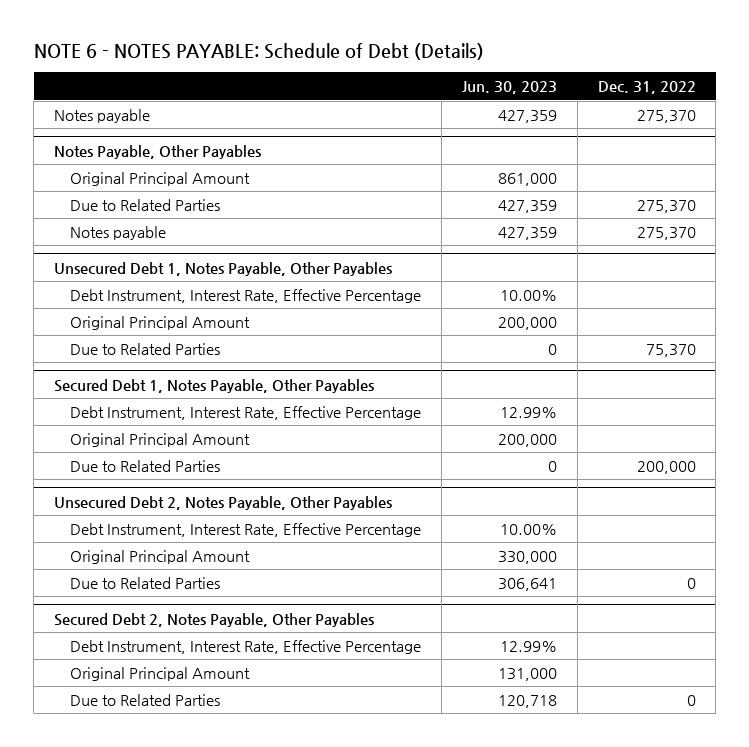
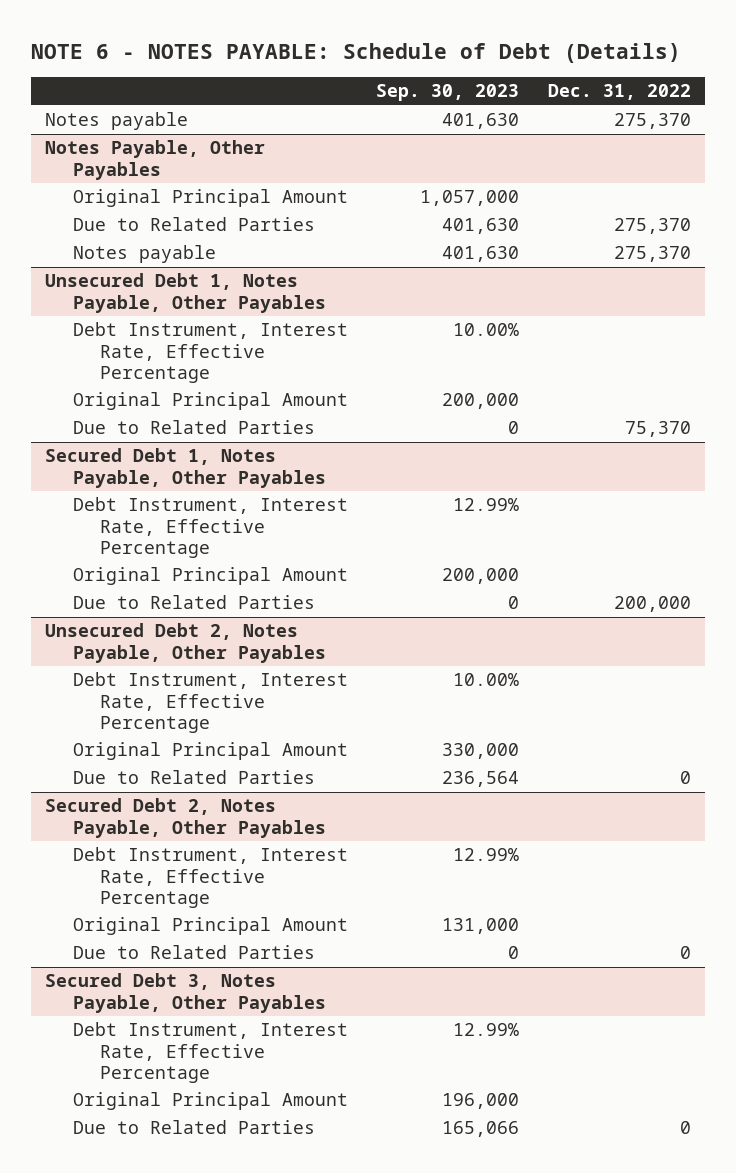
- | Jun. 30, 2023 | Dec. 31, 2022
+ | Sep. 30, 2023 | Dec. 31, 2022
+ Secured Debt 3, Notes Payable, Other Payables
+ Debt Instrument, Interest Rate, Effective Percentage | 12.99% |
+ Original Principal Amount | 196,000 |
+ Due to Related Parties | 165,066 | 0

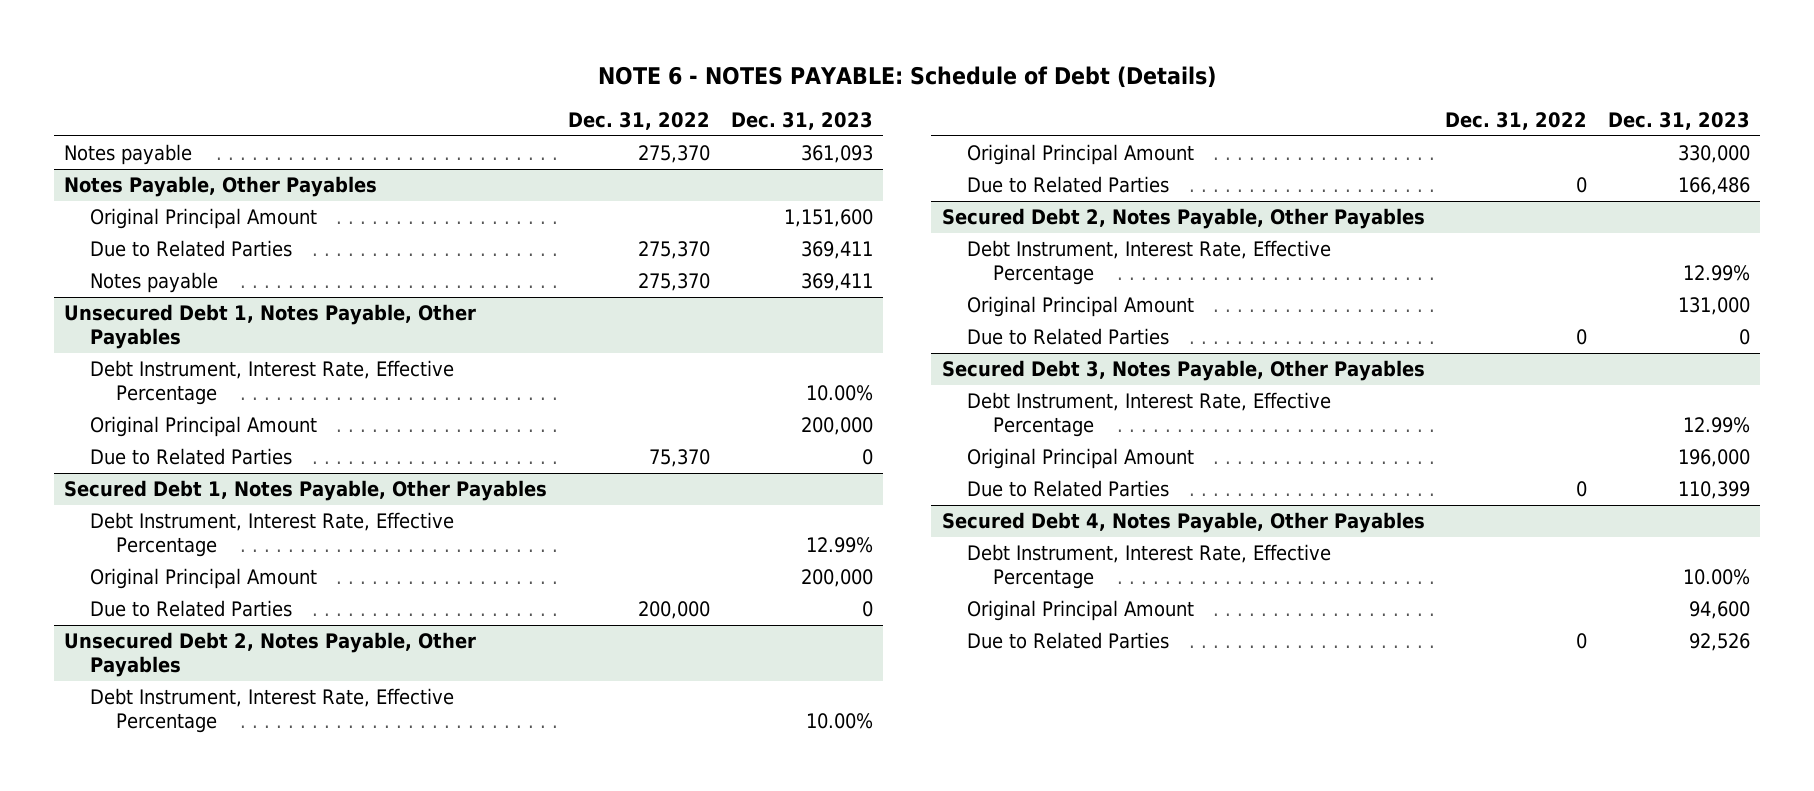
- | Sep. 30, 2023 | Dec. 31, 2022
+ | Dec. 31, 2022 | Dec. 31, 2023
+ Secured Debt 4, Notes Payable, Other Payables
+ Debt Instrument, Interest Rate, Effective Percentage | | 10.00%
+ Original Principal Amount | | 94,600
+ Due to Related Parties | 0 | 92,526

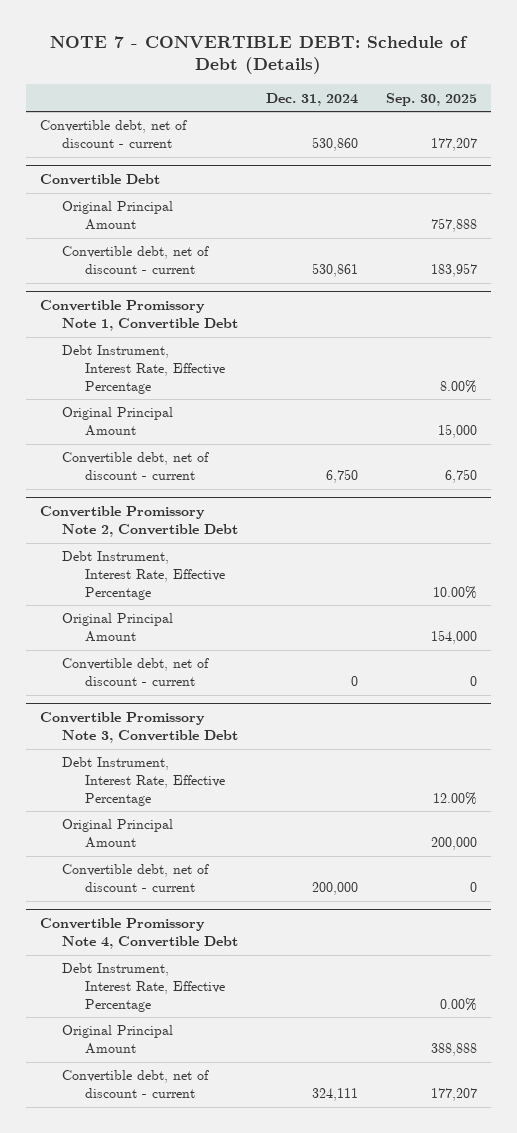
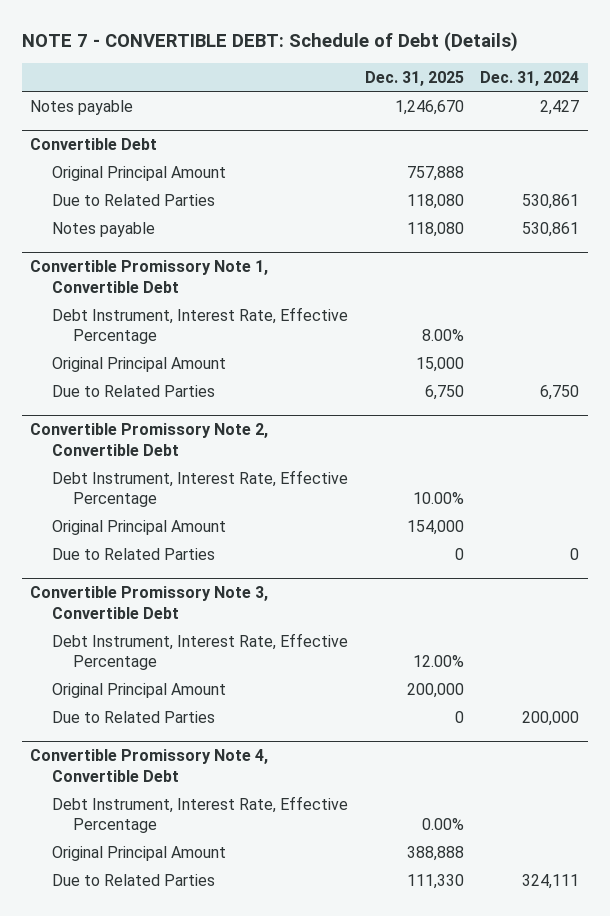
- | Dec. 31, 2024 | Sep. 30, 2025
+ | Dec. 31, 2025 | Dec. 31, 2024
- Convertible debt, net of discount - current | 530,860 | 177,207
+ Notes payable | 1,246,670 | 2,427
@ Convertible Debt
- Convertible debt, net of discount - current | 530,861 | 183,957
+ Due to Related Parties | 118,080 | 530,861
+ Notes payable | 118,080 | 530,861
@ Convertible Promissory Note 1, Convertible Debt
- Convertible debt, net of discount - current | 6,750 | 6,750
+ Due to Related Parties | 6,750 | 6,750
@ Convertible Promissory Note 2, Convertible Debt
- Convertible debt, net of discount - current | 0 | 0
+ Due to Related Parties | 0 | 0
@ Convertible Promissory Note 3, Convertible Debt
- Convertible debt, net of discount - current | 200,000 | 0
+ Due to Related Parties | 0 | 200,000
@ Convertible Promissory Note 4, Convertible Debt
- Convertible debt, net of discount - current | 324,111 | 177,207
+ Due to Related Parties | 111,330 | 324,111

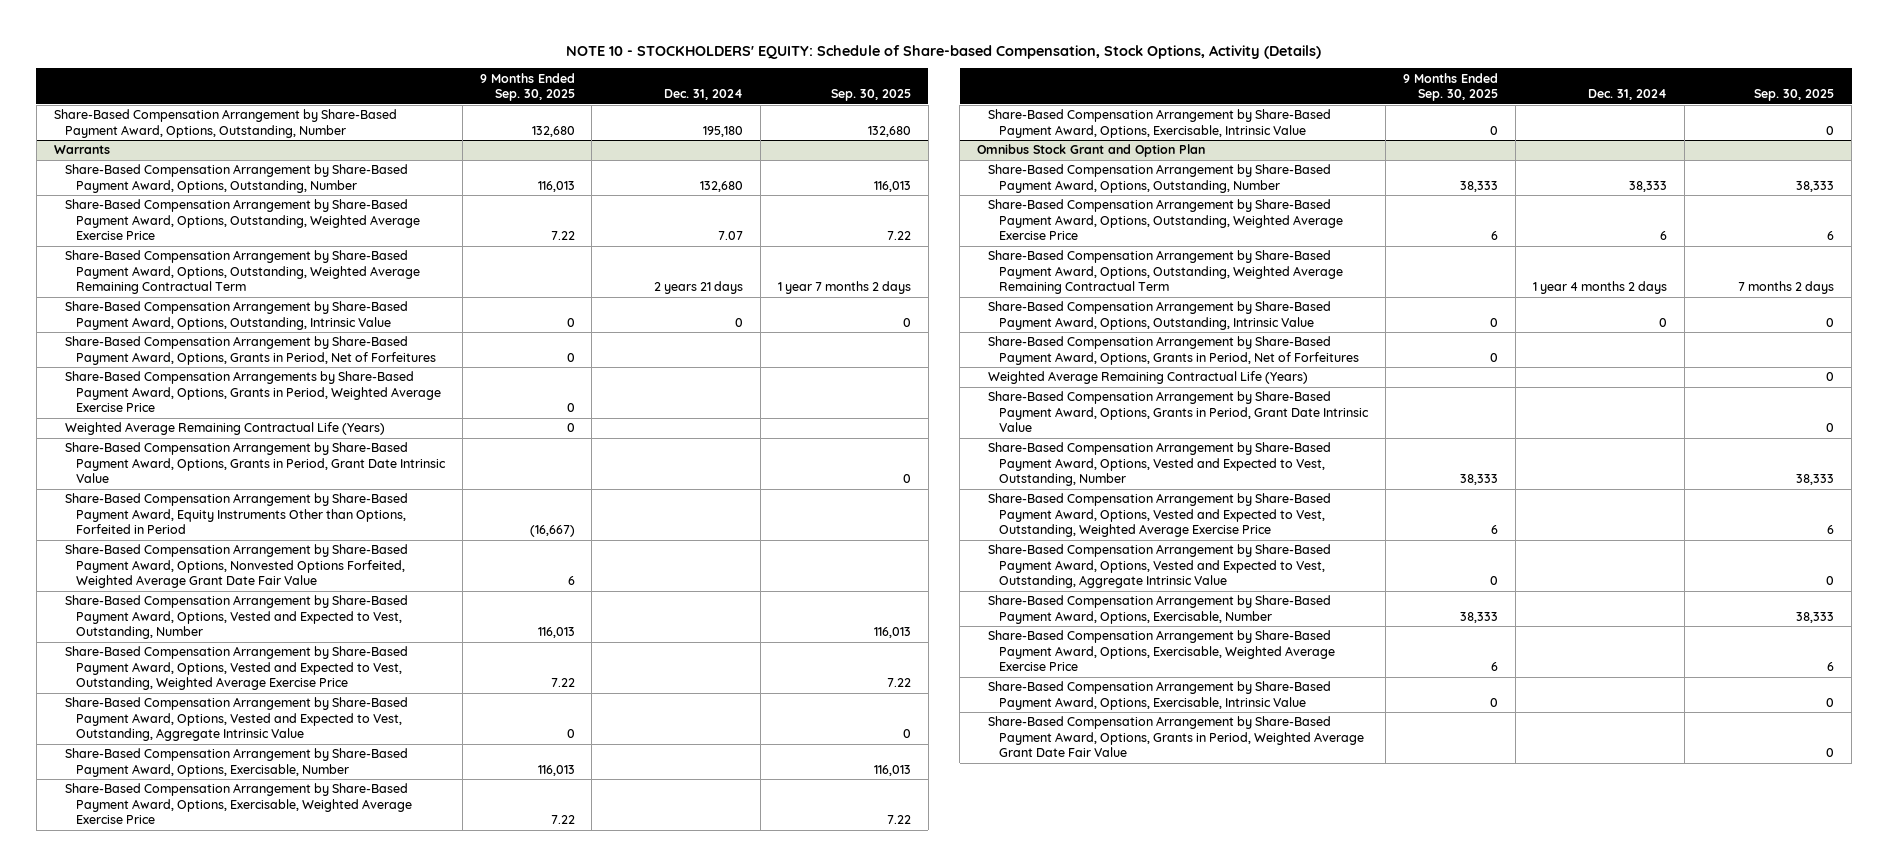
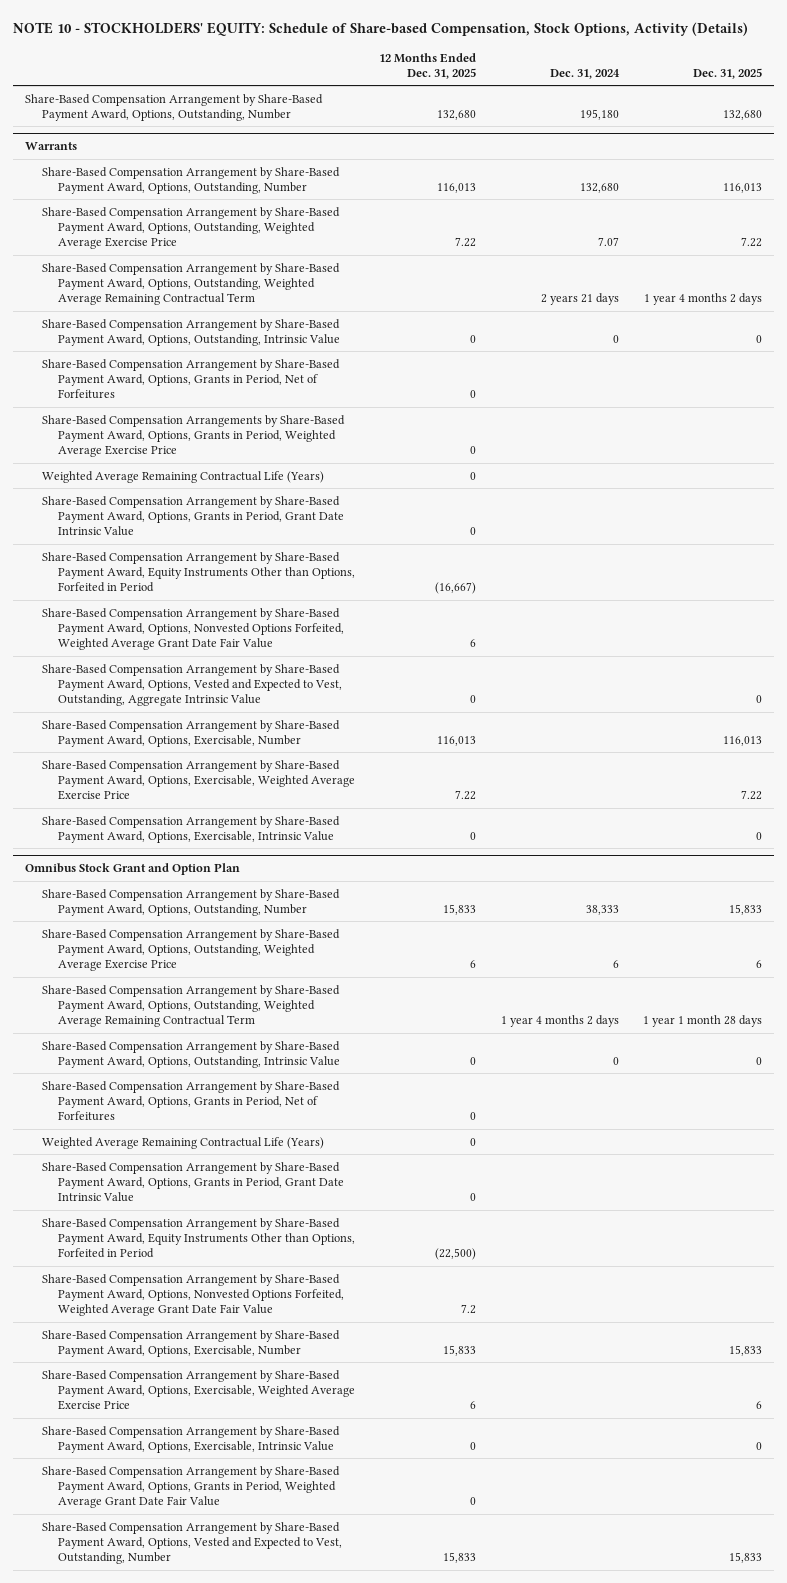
- | 9 Months Ended Sep. 30, 2025 | Dec. 31, 2024 | Sep. 30, 2025
+ | 12 Months Ended Dec. 31, 2025 | Dec. 31, 2024 | Dec. 31, 2025
@ Warrants
- Share-Based Compensation Arrangement by Share-Based Payment Award, Options, Vested and Expected to Vest, Outstanding, Number | 116,013 | | 116,013
- Share-Based Compensation Arrangement by Share-Based Payment Award, Options, Vested and Expected to Vest, Outstanding, Weighted Average Exercise Price | 7.22 | | 7.22
@ Omnibus Stock Grant and Option Plan
- Share-Based Compensation Arrangement by Share-Based Payment Award, Options, Vested and Expected to Vest, Outstanding, Weighted Average Exercise Price | 6 | | 6
- Share-Based Compensation Arrangement by Share-Based Payment Award, Options, Vested and Expected to Vest, Outstanding, Aggregate Intrinsic Value | 0 | | 0
+ Share-Based Compensation Arrangement by Share-Based Payment Award, Equity Instruments Other than Options, Forfeited in Period | (22,500) | |
+ Share-Based Compensation Arrangement by Share-Based Payment Award, Options, Nonvested Options Forfeited, Weighted Average Grant Date Fair Value | 7.2 | |
moved down: Share-Based Compensation Arrangement by Share-Based Payment Award, Options, Vested and Expected to Vest, Outstanding, Number | 15,833 | | 15,833

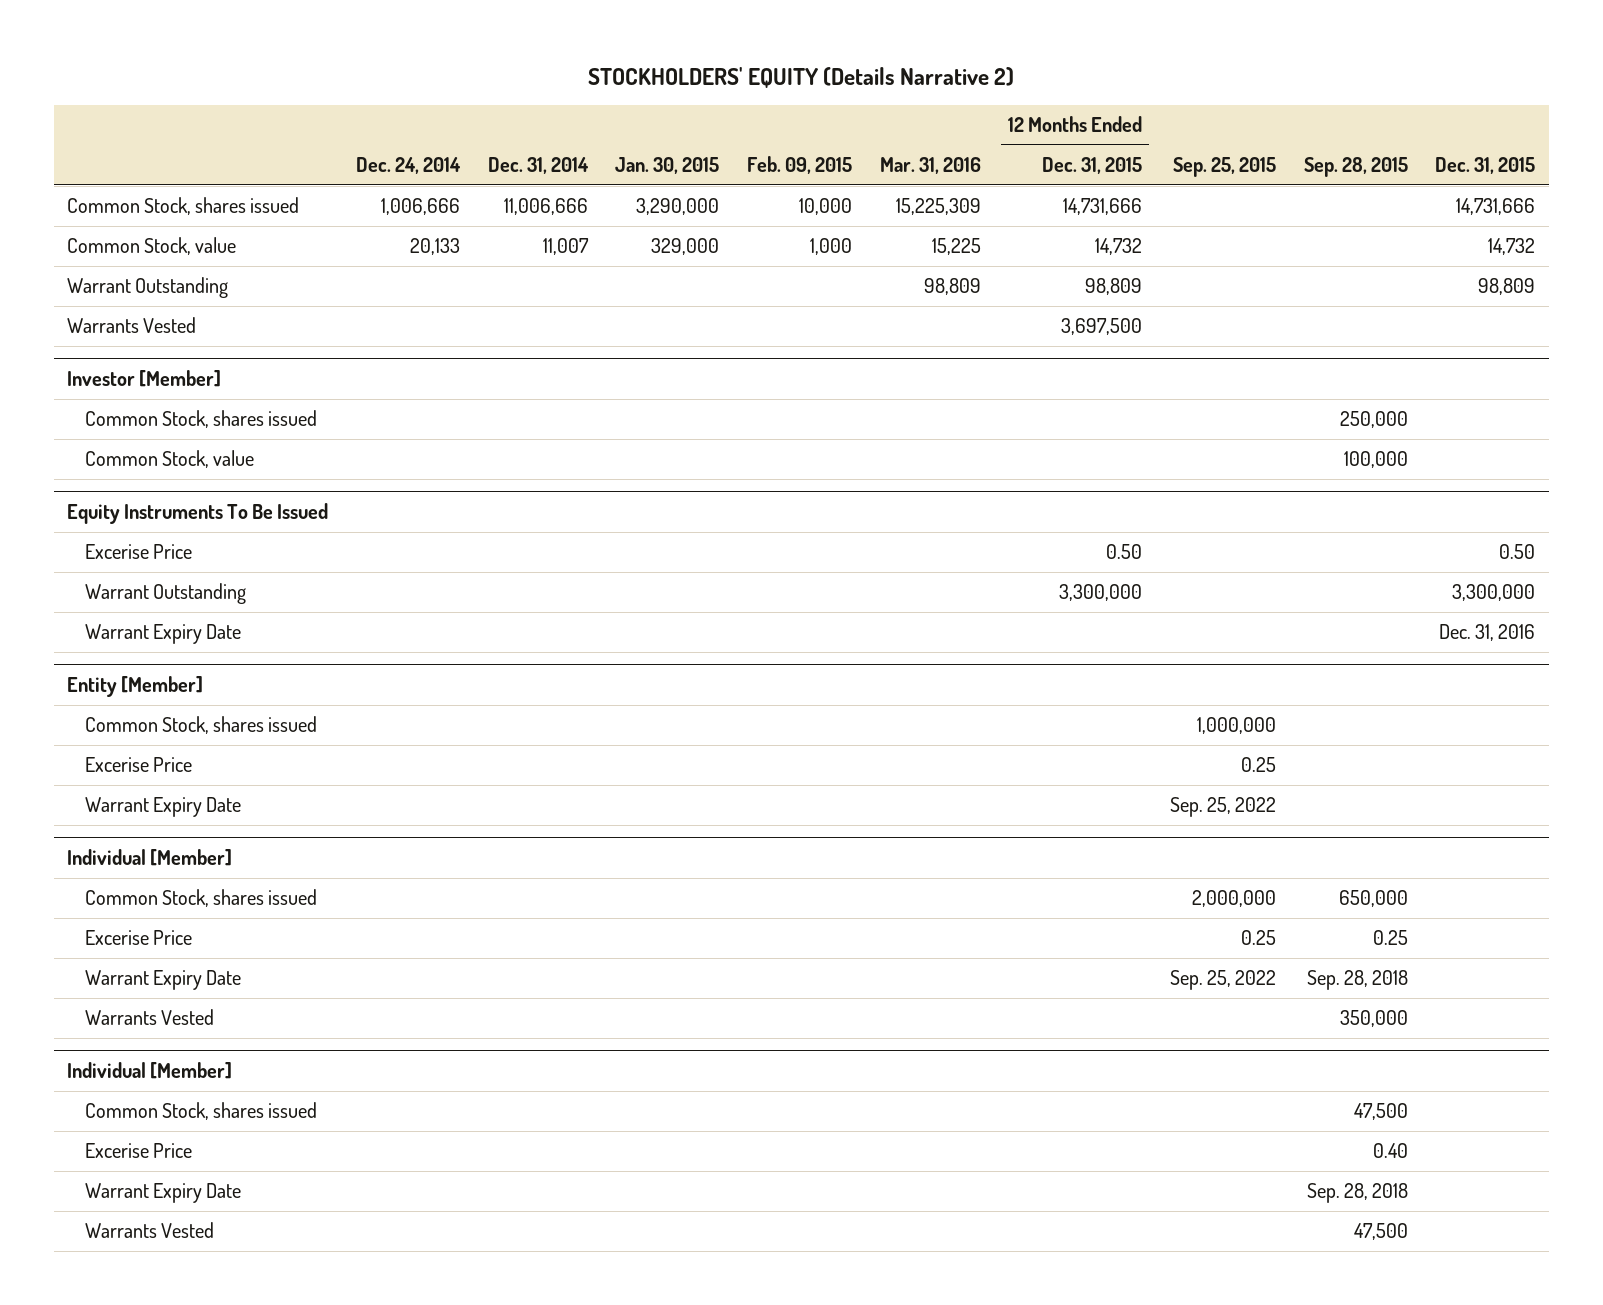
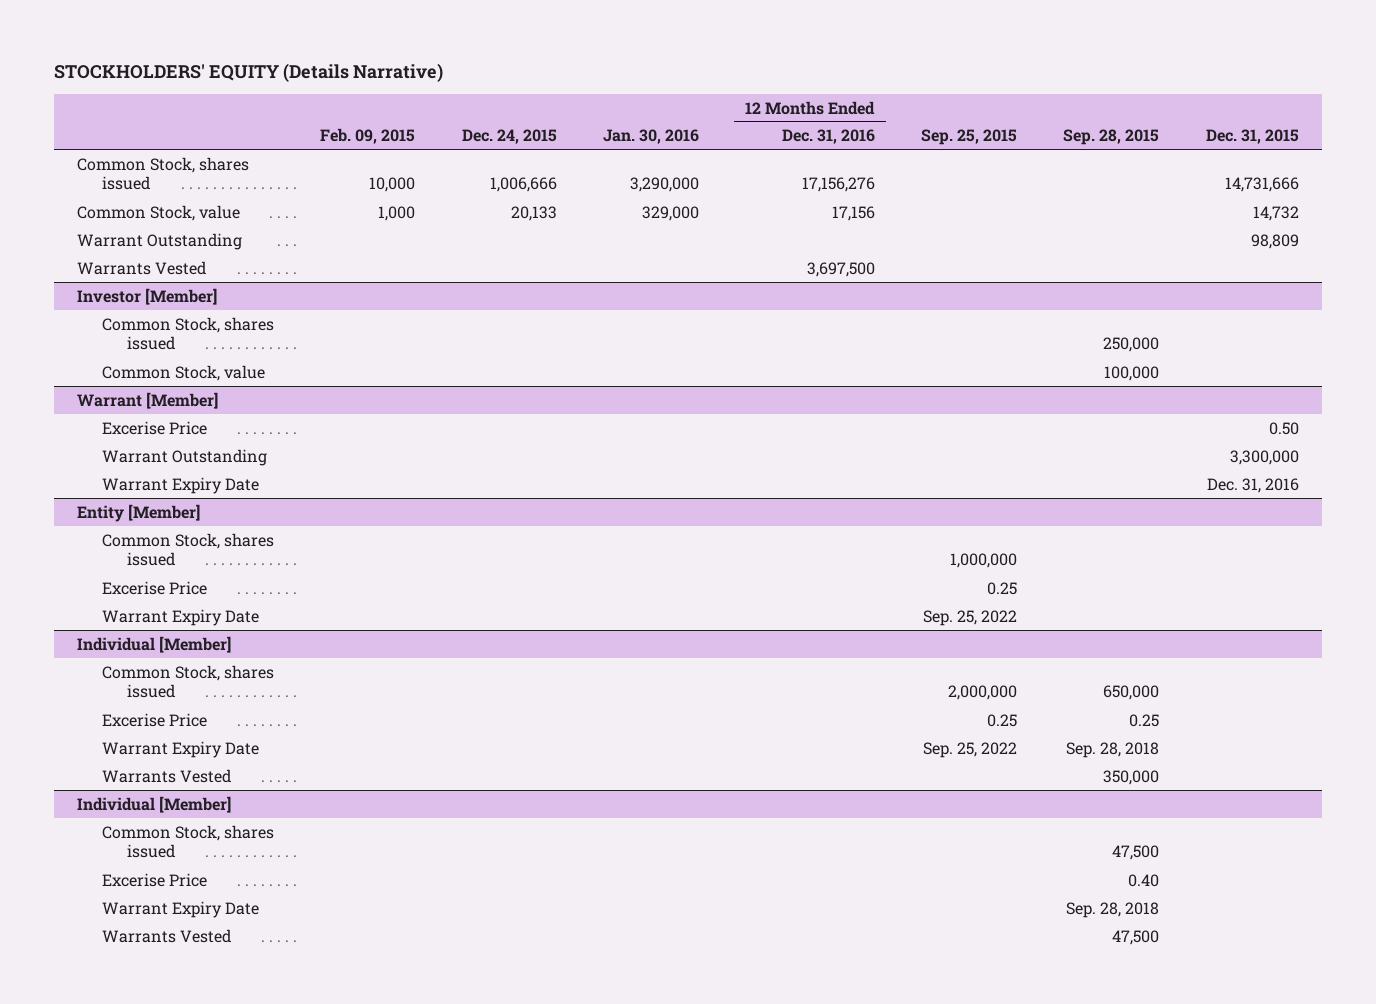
- STOCKHOLDERS' EQUITY (Details Narrative 2)
+ STOCKHOLDERS' EQUITY (Details Narrative)
- | Dec. 24, 2014 | Dec. 31, 2014 | Jan. 30, 2015 | Feb. 09, 2015 | Mar. 31, 2016 | 12 Months Ended Dec. 31, 2015 | Sep. 25, 2015 | Sep. 28, 2015 | Dec. 31, 2015
+ | Feb. 09, 2015 | Dec. 24, 2015 | Jan. 30, 2016 | 12 Months Ended Dec. 31, 2016 | Sep. 25, 2015 | Sep. 28, 2015 | Dec. 31, 2015
- Equity Instruments To Be Issued
+ Warrant [Member]

